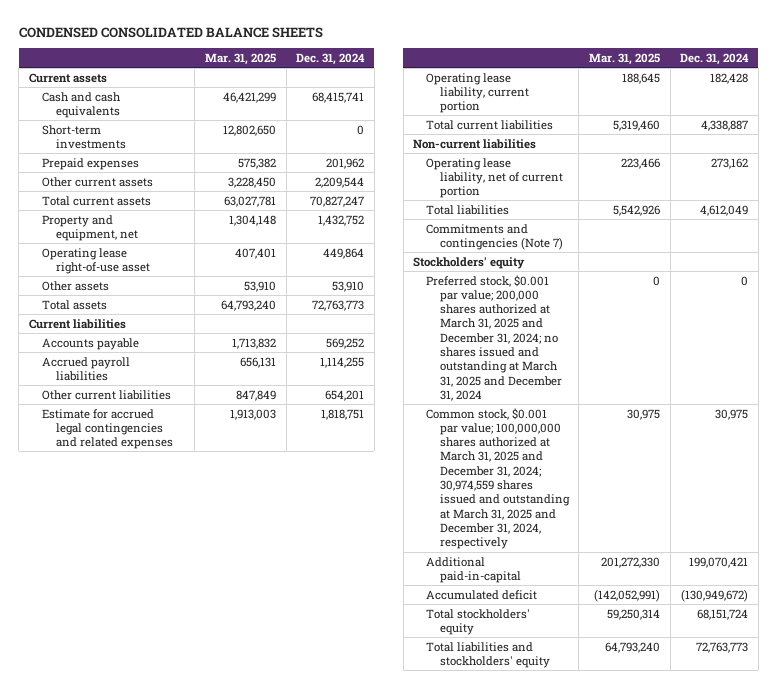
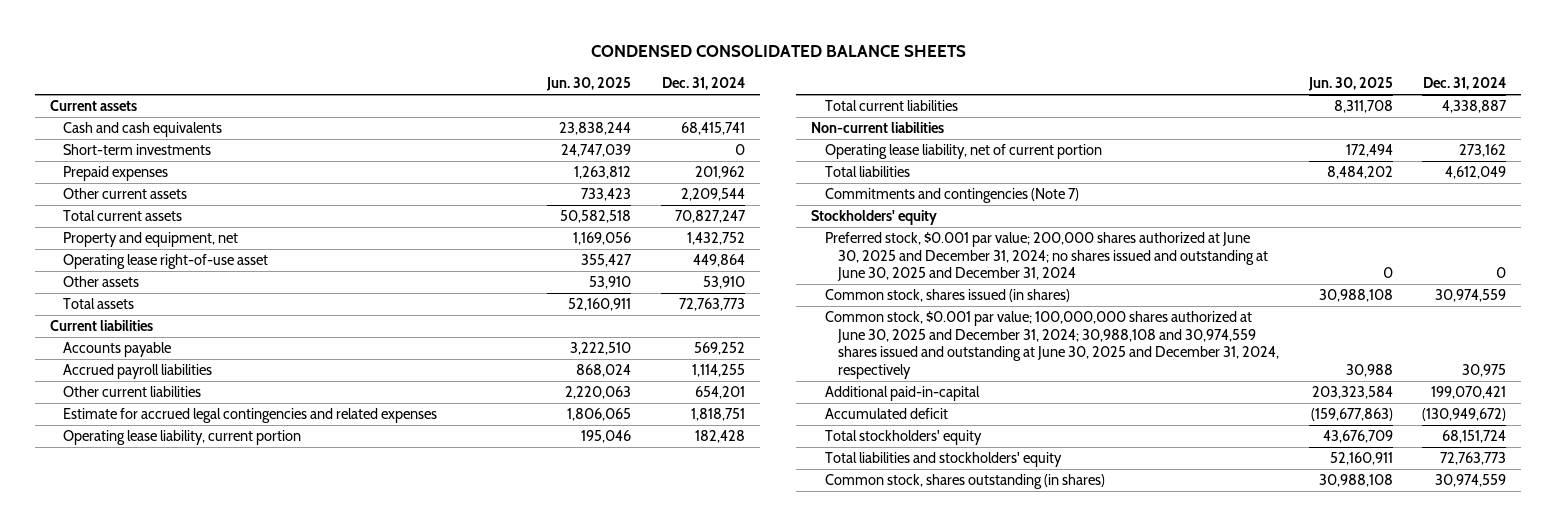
- | Mar. 31, 2025 | Dec. 31, 2024
+ | Jun. 30, 2025 | Dec. 31, 2024
- Preferred stock, $0.001 par value; 200,000 shares authorized at March 31, 2025 and December 31, 2024; no shares issued and outstanding at March 31, 2025 and December 31, 2024 | 0 | 0
- Common stock, $0.001 par value; 100,000,000 shares authorized at March 31, 2025 and December 31, 2024; 30,974,559 shares issued and outstanding at March 31, 2025 and December 31, 2024, respectively | 30,975 | 30,975
+ Preferred stock, $0.001 par value; 200,000 shares authorized at June 30, 2025 and December 31, 2024; no shares issued and outstanding at June 30, 2025 and December 31, 2024 | 0 | 0
+ Common stock, shares issued (in shares) | 30,988,108 | 30,974,559
+ Common stock, $0.001 par value; 100,000,000 shares authorized at June 30, 2025 and December 31, 2024; 30,988,108 and 30,974,559 shares issued and outstanding at June 30, 2025 and December 31, 2024, respectively | 30,988 | 30,975
+ Common stock, shares outstanding (in shares) | 30,988,108 | 30,974,559

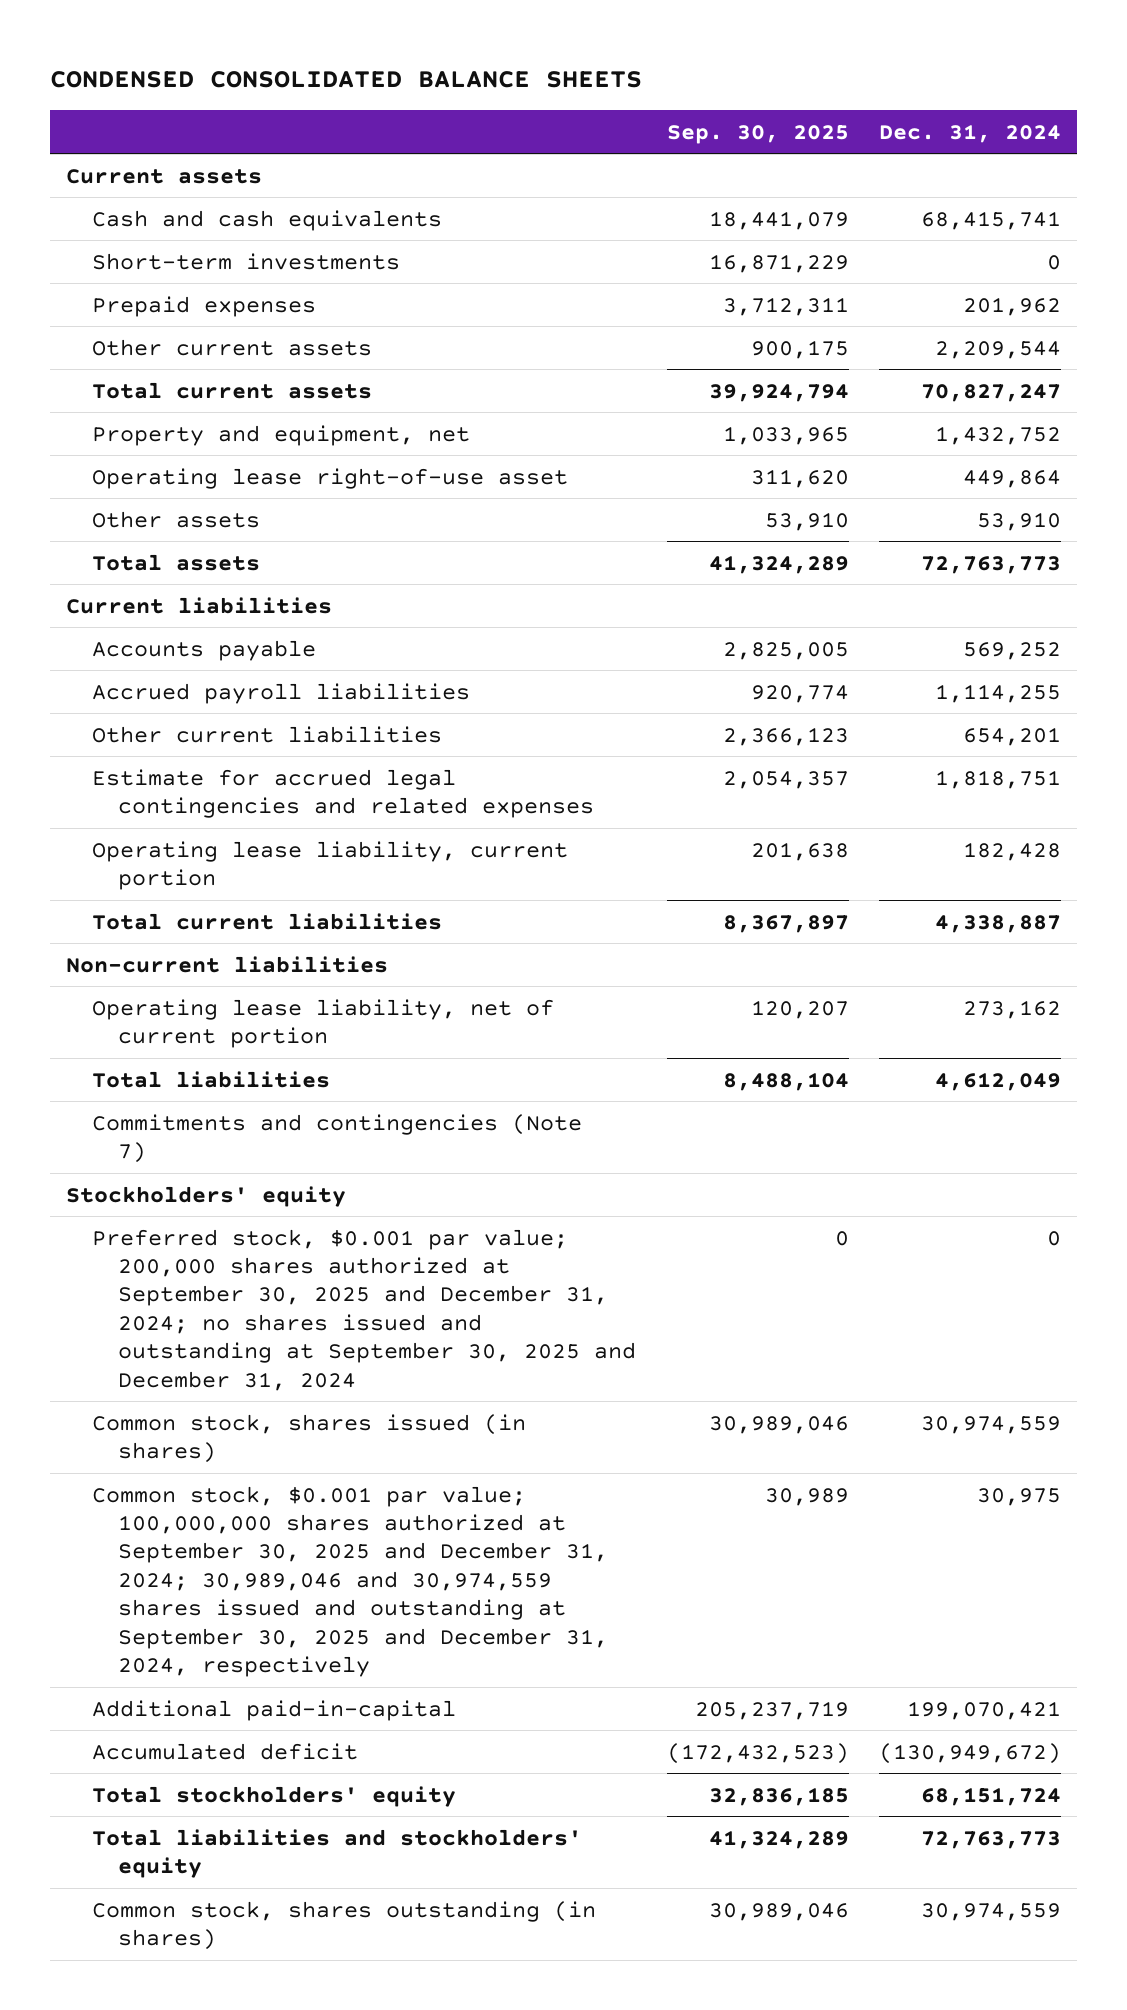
- | Jun. 30, 2025 | Dec. 31, 2024
+ | Sep. 30, 2025 | Dec. 31, 2024
- Preferred stock, $0.001 par value; 200,000 shares authorized at June 30, 2025 and December 31, 2024; no shares issued and outstanding at June 30, 2025 and December 31, 2024 | 0 | 0
+ Preferred stock, $0.001 par value; 200,000 shares authorized at September 30, 2025 and December 31, 2024; no shares issued and outstanding at September 30, 2025 and December 31, 2024 | 0 | 0
- Common stock, $0.001 par value; 100,000,000 shares authorized at June 30, 2025 and December 31, 2024; 30,988,108 and 30,974,559 shares issued and outstanding at June 30, 2025 and December 31, 2024, respectively | 30,988 | 30,975
+ Common stock, $0.001 par value; 100,000,000 shares authorized at September 30, 2025 and December 31, 2024; 30,989,046 and 30,974,559 shares issued and outstanding at September 30, 2025 and December 31, 2024, respectively | 30,989 | 30,975

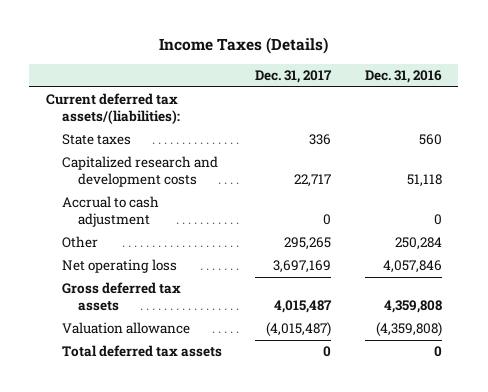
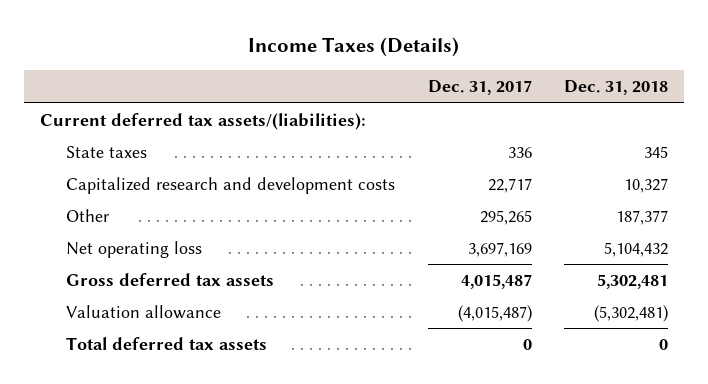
- | Dec. 31, 2017 | Dec. 31, 2016
+ | Dec. 31, 2017 | Dec. 31, 2018
- Accrual to cash adjustment | 0 | 0

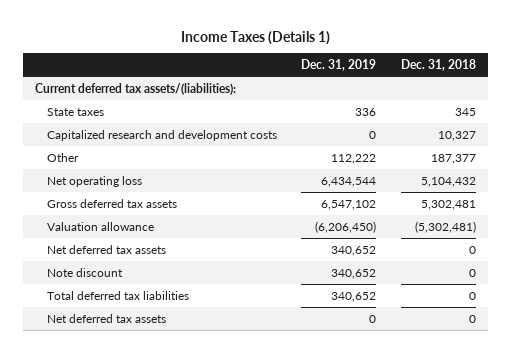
- Income Taxes (Details)
+ Income Taxes (Details 1)
- | Dec. 31, 2017 | Dec. 31, 2018
+ | Dec. 31, 2019 | Dec. 31, 2018
- Total deferred tax assets | 0 | 0
+ Net deferred tax assets | 340,652 | 0
+ Note discount | 340,652 | 0
+ Total deferred tax liabilities | 340,652 | 0
+ Net deferred tax assets | 0 | 0

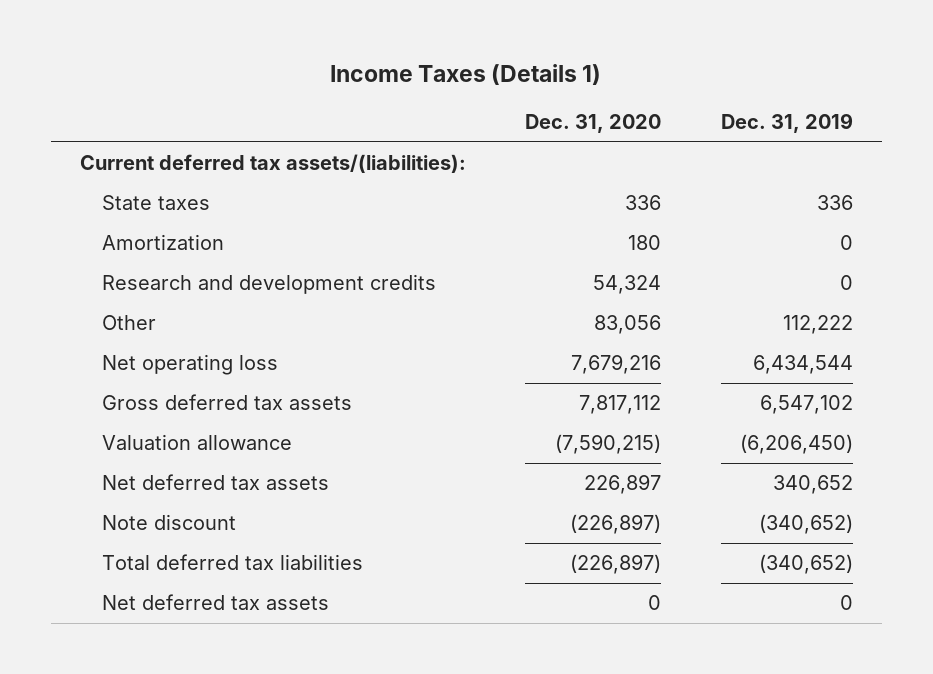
- | Dec. 31, 2019 | Dec. 31, 2018
+ | Dec. 31, 2020 | Dec. 31, 2019
- Capitalized research and development costs | 0 | 10,327
+ Amortization | 180 | 0
+ Research and development credits | 54,324 | 0
- Note discount | 340,652 | 0
- Total deferred tax liabilities | 340,652 | 0
+ Note discount | (226,897) | (340,652)
+ Total deferred tax liabilities | (226,897) | (340,652)

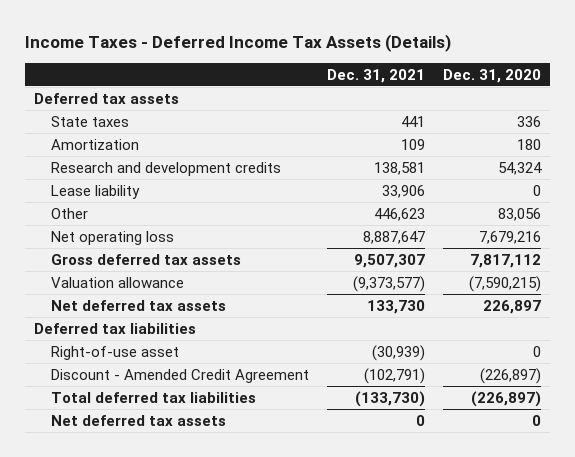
- Income Taxes (Details 1)
+ Income Taxes - Deferred Income Tax Assets (Details)
- | Dec. 31, 2020 | Dec. 31, 2019
+ | Dec. 31, 2021 | Dec. 31, 2020
- Current deferred tax assets/(liabilities):
+ Deferred tax assets
+ Lease liability | 33,906 | 0
- Note discount | (226,897) | (340,652)
+ Deferred tax liabilities
+ Right-of-use asset | (30,939) | 0
+ Discount - Amended Credit Agreement | (102,791) | (226,897)

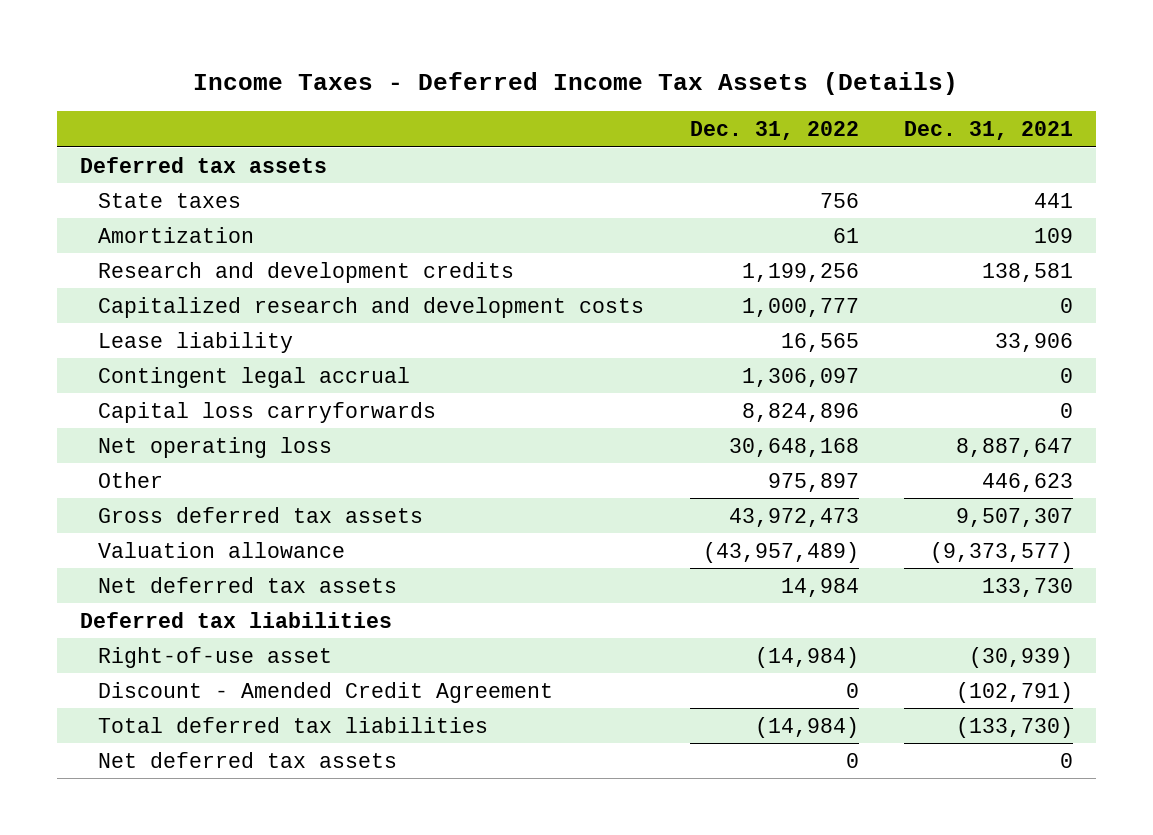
- | Dec. 31, 2021 | Dec. 31, 2020
+ | Dec. 31, 2022 | Dec. 31, 2021
+ Capitalized research and development costs | 1,000,777 | 0
+ Contingent legal accrual | 1,306,097 | 0
+ Capital loss carryforwards | 8,824,896 | 0
moved down: Other | 975,897 | 446,623

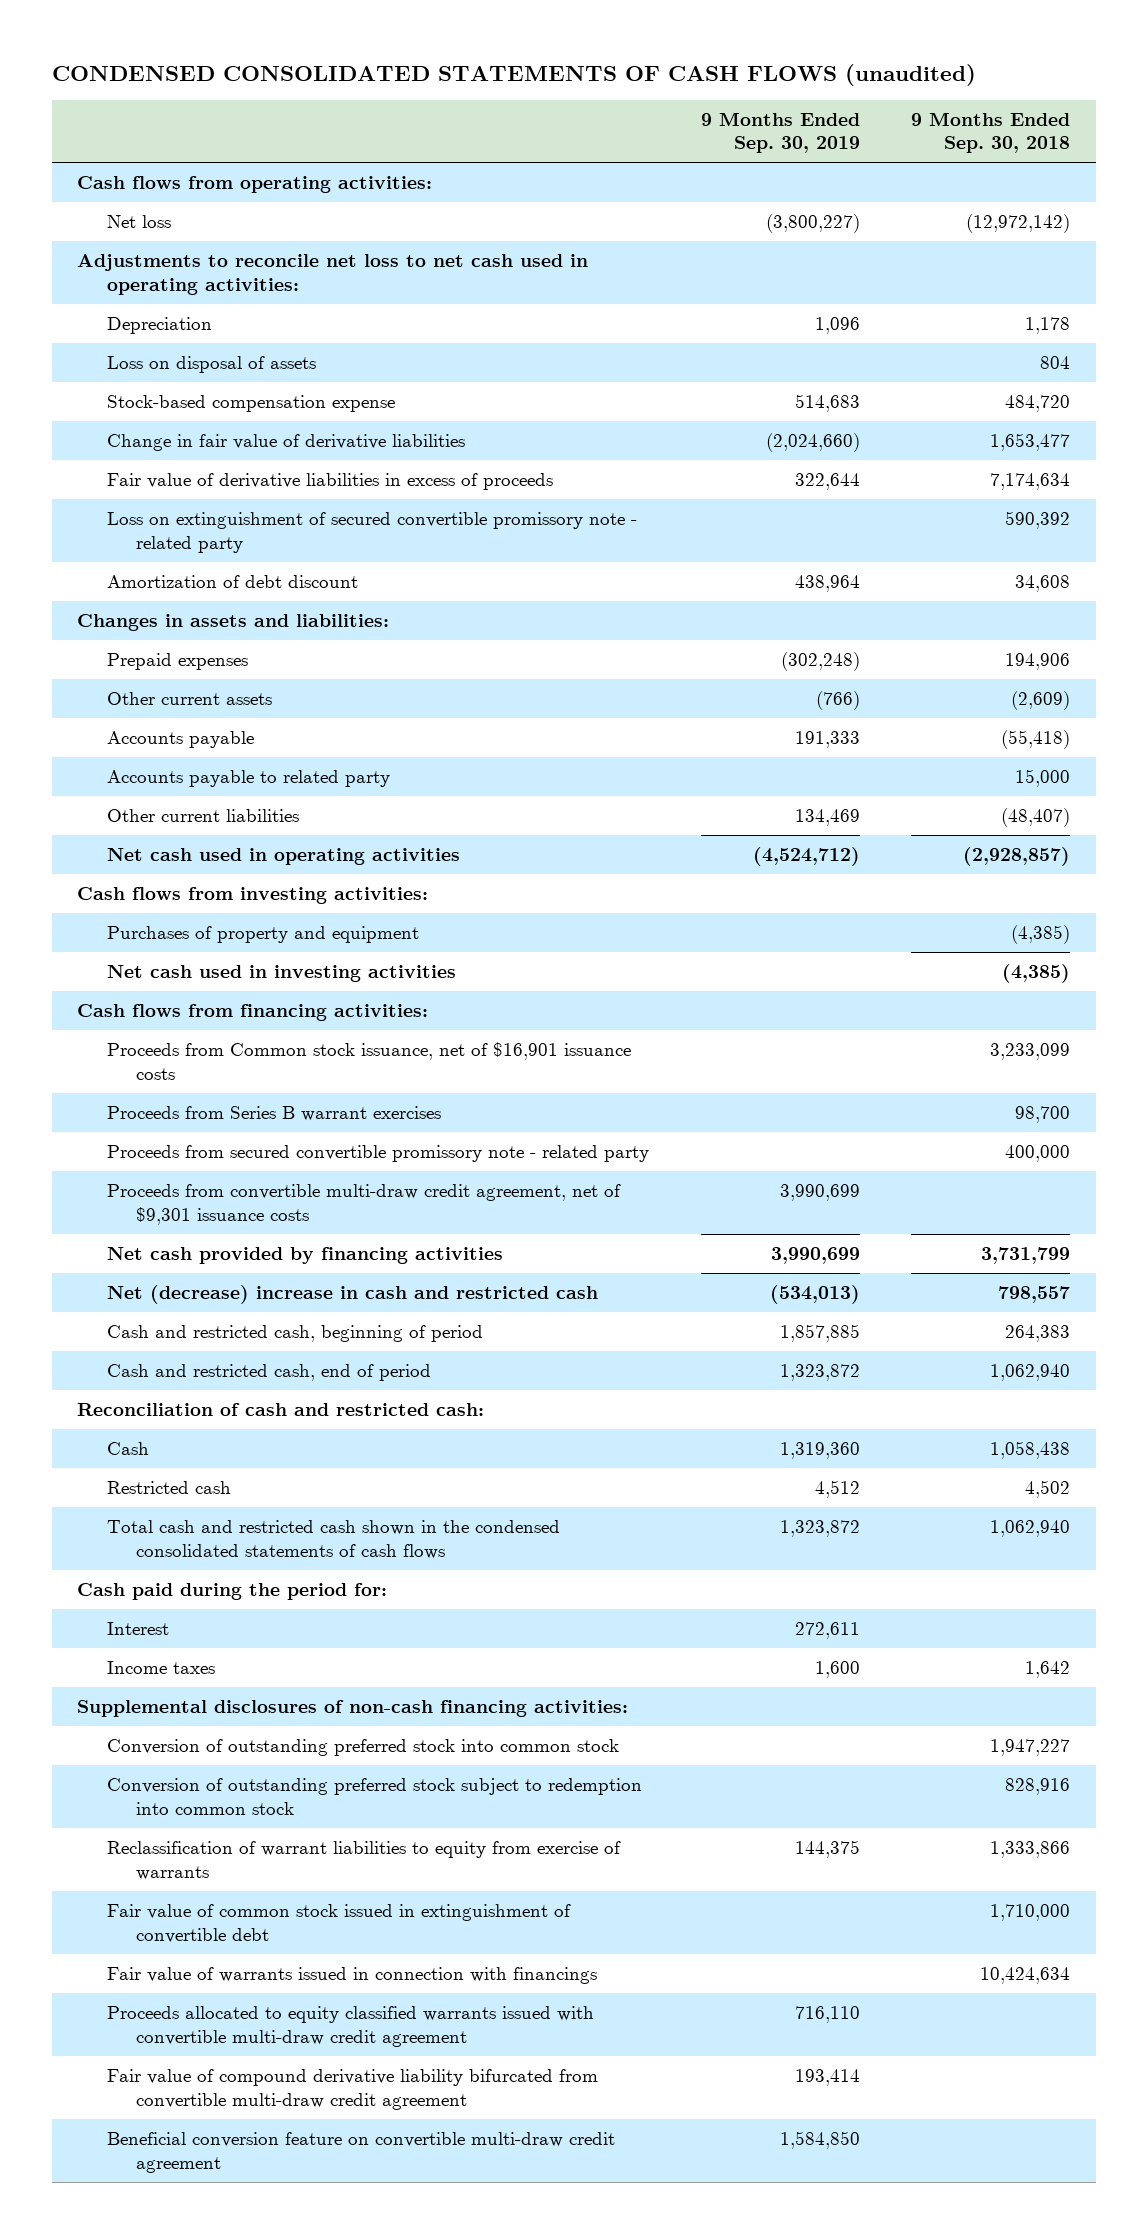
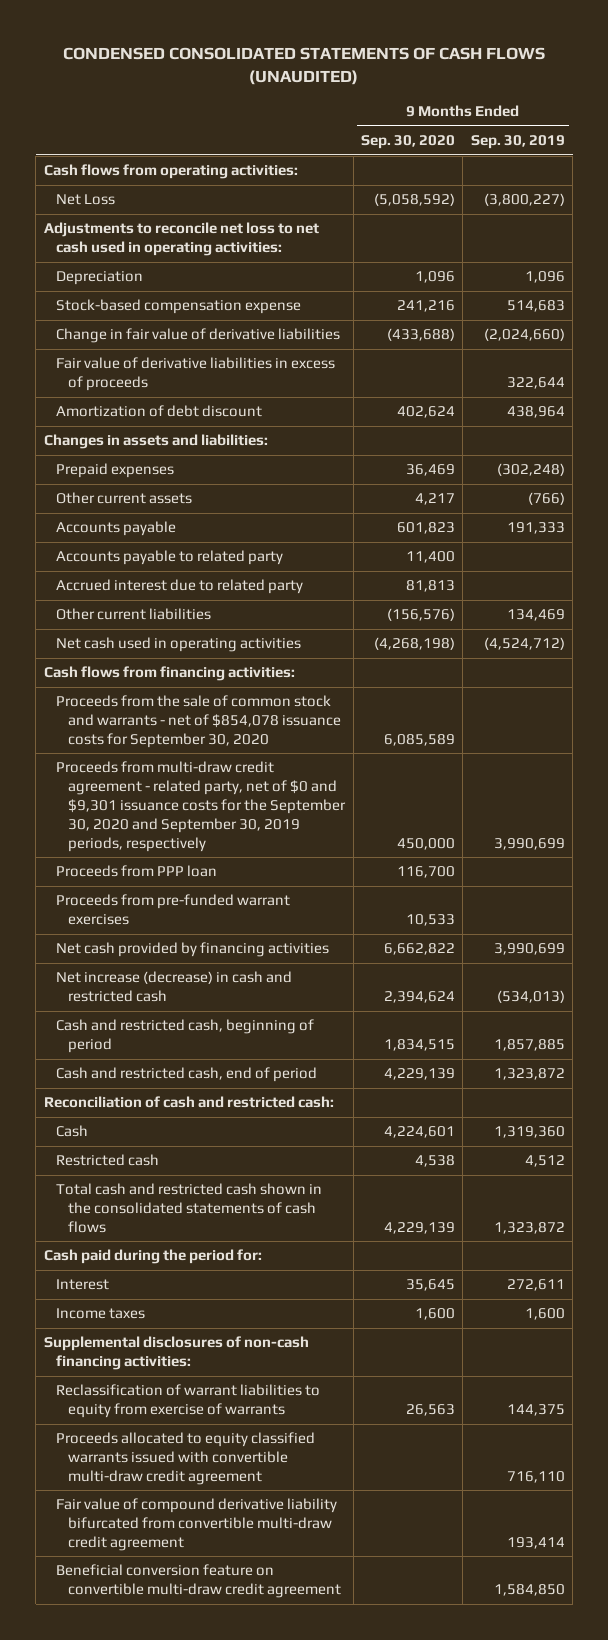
- CONDENSED CONSOLIDATED STATEMENTS OF CASH FLOWS (unaudited)
+ CONDENSED CONSOLIDATED STATEMENTS OF CASH FLOWS (UNAUDITED)
- | 9 Months Ended Sep. 30, 2019 | 9 Months Ended Sep. 30, 2018
+ | 9 Months Ended Sep. 30, 2020 | 9 Months Ended Sep. 30, 2019
- Net loss | (3,800,227) | (12,972,142)
+ Net Loss | (5,058,592) | (3,800,227)
- Loss on disposal of assets | | 804
- Loss on extinguishment of secured convertible promissory note - related party | | 590,392
+ Accrued interest due to related party | 81,813 |
- Cash flows from investing activities:
- Purchases of property and equipment | | (4,385)
- Net cash used in investing activities | | (4,385)
- Proceeds from Common stock issuance, net of $16,901 issuance costs | | 3,233,099
- Proceeds from Series B warrant exercises | | 98,700
- Proceeds from secured convertible promissory note - related party | | 400,000
- Proceeds from convertible multi-draw credit agreement, net of $9,301 issuance costs | 3,990,699 |
+ Proceeds from the sale of common stock and warrants - net of $854,078 issuance costs for September 30, 2020 | 6,085,589 |
+ Proceeds from multi-draw credit agreement - related party, net of $0 and $9,301 issuance costs for the September 30, 2020 and September 30, 2019 periods, respectively | 450,000 | 3,990,699
+ Proceeds from PPP loan | 116,700 |
+ Proceeds from pre-funded warrant exercises | 10,533 |
- Net (decrease) increase in cash and restricted cash | (534,013) | 798,557
+ Net increase (decrease) in cash and restricted cash | 2,394,624 | (534,013)
- Total cash and restricted cash shown in the condensed consolidated statements of cash flows | 1,323,872 | 1,062,940
+ Total cash and restricted cash shown in the consolidated statements of cash flows | 4,229,139 | 1,323,872
- Conversion of outstanding preferred stock into common stock | | 1,947,227
- Conversion of outstanding preferred stock subject to redemption into common stock | | 828,916
- Fair value of common stock issued in extinguishment of convertible debt | | 1,710,000
- Fair value of warrants issued in connection with financings | | 10,424,634

